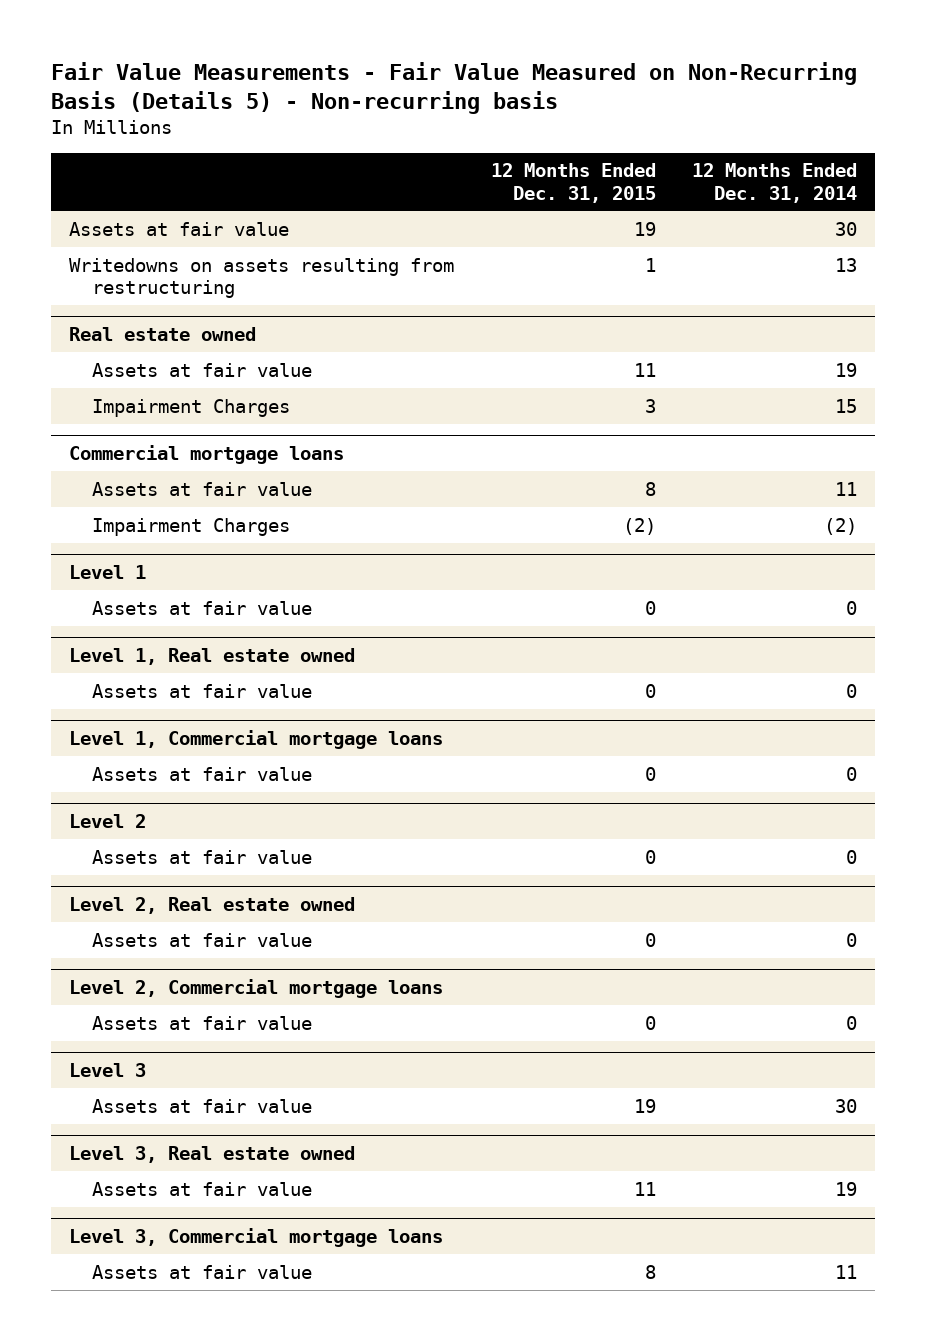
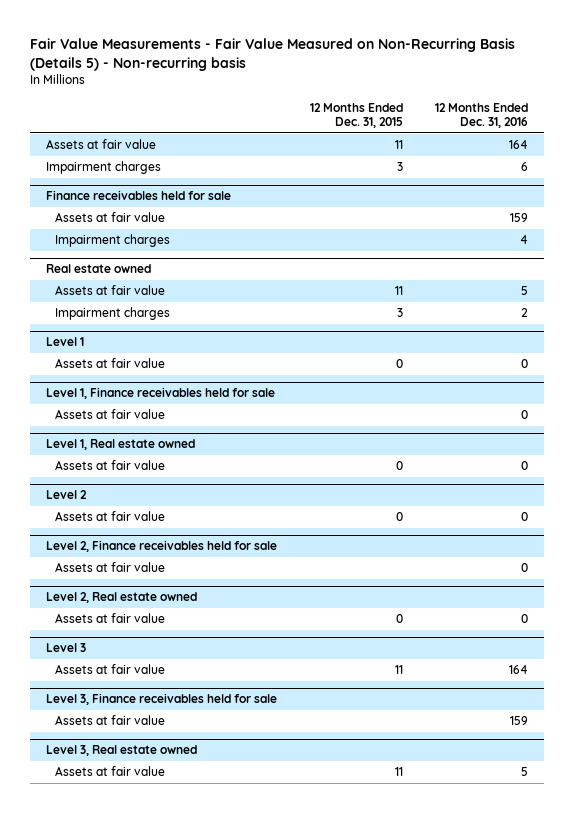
- | 12 Months Ended Dec. 31, 2015 | 12 Months Ended Dec. 31, 2014
+ | 12 Months Ended Dec. 31, 2015 | 12 Months Ended Dec. 31, 2016
- Assets at fair value | 19 | 30
- Writedowns on assets resulting from restructuring | 1 | 13
+ Assets at fair value | 11 | 164
+ Impairment charges | 3 | 6
+ Finance receivables held for sale
+ Assets at fair value | | 159
+ Impairment charges | | 4
@ Real estate owned
- Impairment Charges | 3 | 15
- Commercial mortgage loans
- Assets at fair value | 8 | 11
- Impairment Charges | (2) | (2)
@ Real estate owned
+ Impairment charges | 3 | 2
+ Level 1, Finance receivables held for sale
+ Assets at fair value | | 0
- Level 1, Commercial mortgage loans
- Assets at fair value | 0 | 0
+ Level 2, Finance receivables held for sale
+ Assets at fair value | | 0
- Level 2, Commercial mortgage loans
- Assets at fair value | 0 | 0
@ Level 3
- Assets at fair value | 19 | 30
+ Assets at fair value | 11 | 164
+ Level 3, Finance receivables held for sale
+ Assets at fair value | | 159
- Level 3, Commercial mortgage loans
- Assets at fair value | 8 | 11

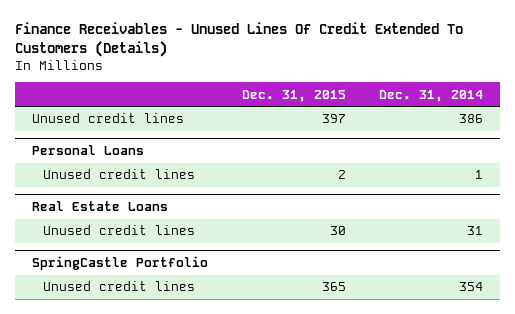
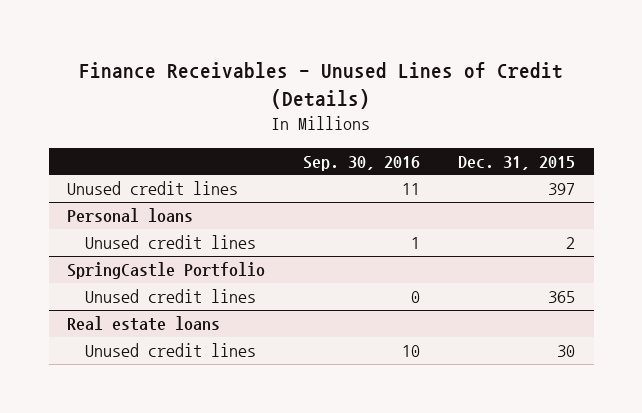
- Finance Receivables - Unused Lines Of Credit Extended To Customers (Details)
+ Finance Receivables - Unused Lines of Credit (Details)
- | Dec. 31, 2015 | Dec. 31, 2014
+ | Sep. 30, 2016 | Dec. 31, 2015
- Personal Loans
+ Personal loans
- Real Estate Loans
- Unused credit lines | 30 | 31
+ Real estate loans
+ Unused credit lines | 10 | 30

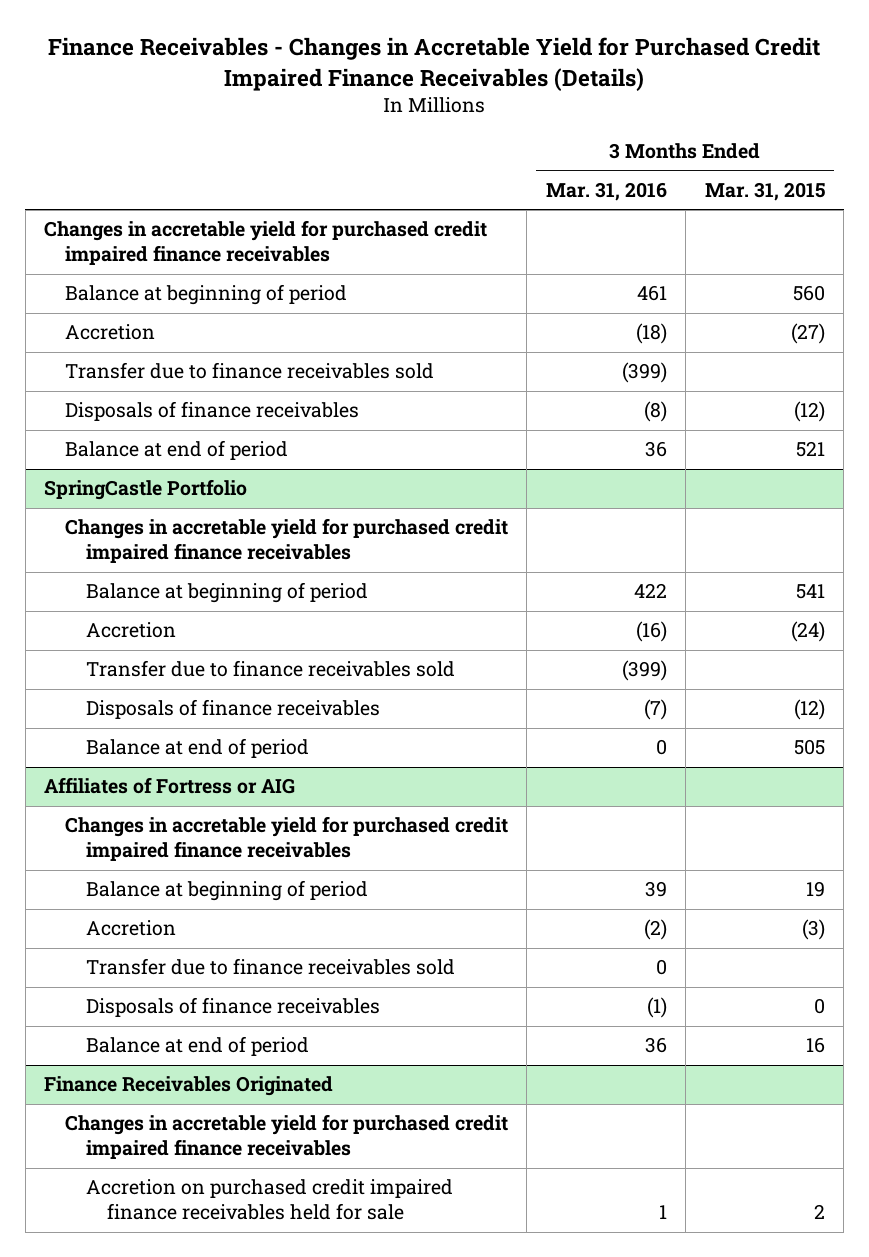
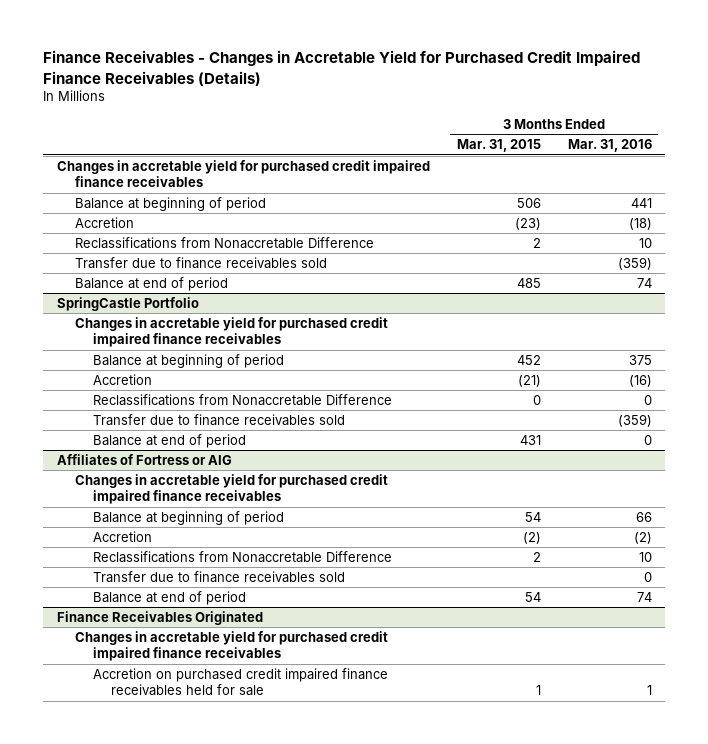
- | 3 Months Ended Mar. 31, 2016 | 3 Months Ended Mar. 31, 2015
+ | 3 Months Ended Mar. 31, 2015 | 3 Months Ended Mar. 31, 2016
- Balance at beginning of period | 461 | 560
- Accretion | (18) | (27)
- Transfer due to finance receivables sold | (399) |
- Disposals of finance receivables | (8) | (12)
- Balance at end of period | 36 | 521
+ Balance at beginning of period | 506 | 441
+ Accretion | (23) | (18)
+ Reclassifications from Nonaccretable Difference | 2 | 10
+ Transfer due to finance receivables sold | | (359)
+ Balance at end of period | 485 | 74
@ SpringCastle Portfolio
- Balance at beginning of period | 422 | 541
- Accretion | (16) | (24)
- Transfer due to finance receivables sold | (399) |
- Disposals of finance receivables | (7) | (12)
- Balance at end of period | 0 | 505
+ Balance at beginning of period | 452 | 375
+ Accretion | (21) | (16)
+ Reclassifications from Nonaccretable Difference | 0 | 0
+ Transfer due to finance receivables sold | | (359)
+ Balance at end of period | 431 | 0
@ Affiliates of Fortress or AIG
- Balance at beginning of period | 39 | 19
- Accretion | (2) | (3)
+ Balance at beginning of period | 54 | 66
+ Accretion | (2) | (2)
+ Reclassifications from Nonaccretable Difference | 2 | 10
- Disposals of finance receivables | (1) | 0
- Balance at end of period | 36 | 16
+ Balance at end of period | 54 | 74
@ Finance Receivables Originated
- Accretion on purchased credit impaired finance receivables held for sale | 1 | 2
+ Accretion on purchased credit impaired finance receivables held for sale | 1 | 1

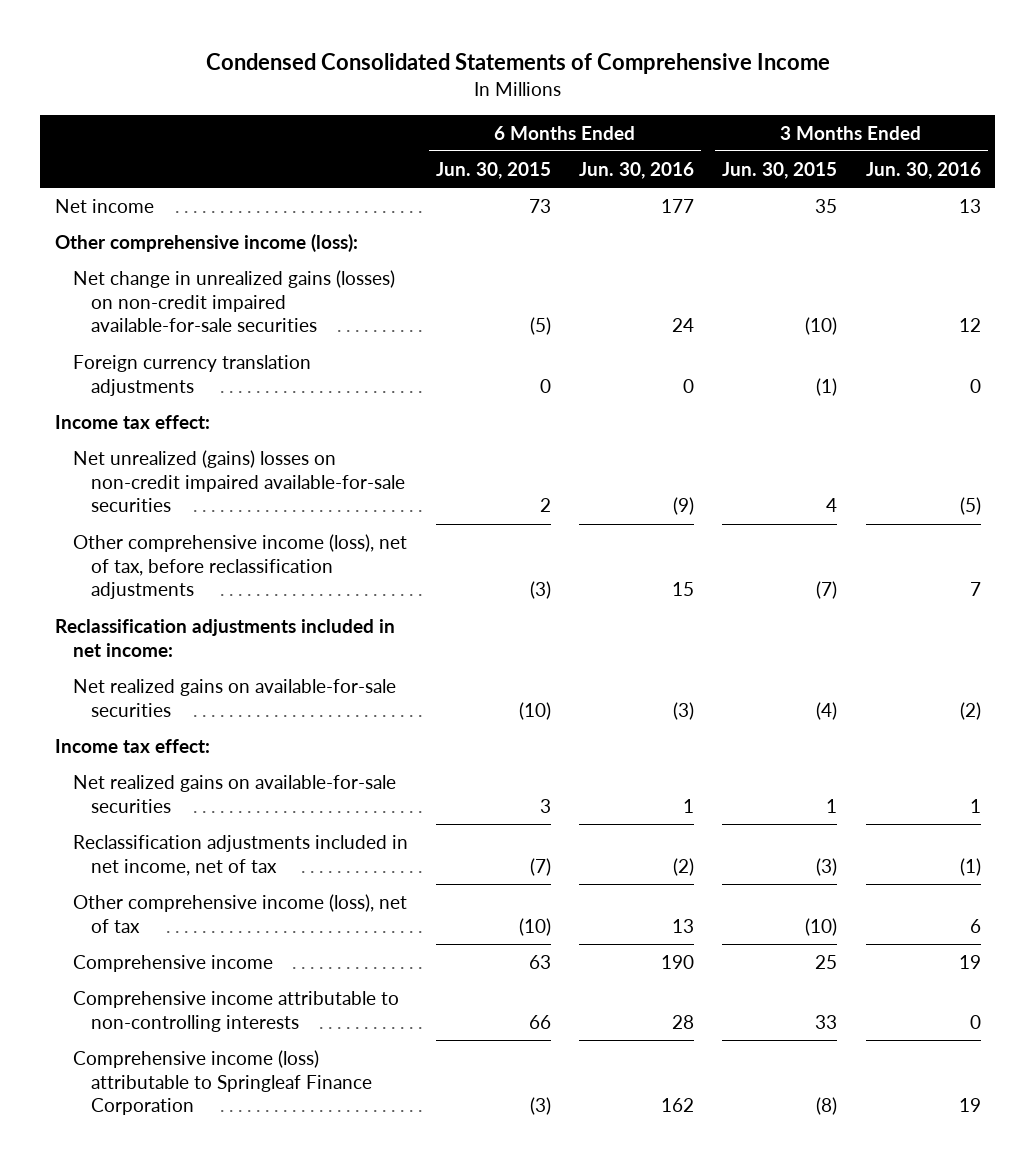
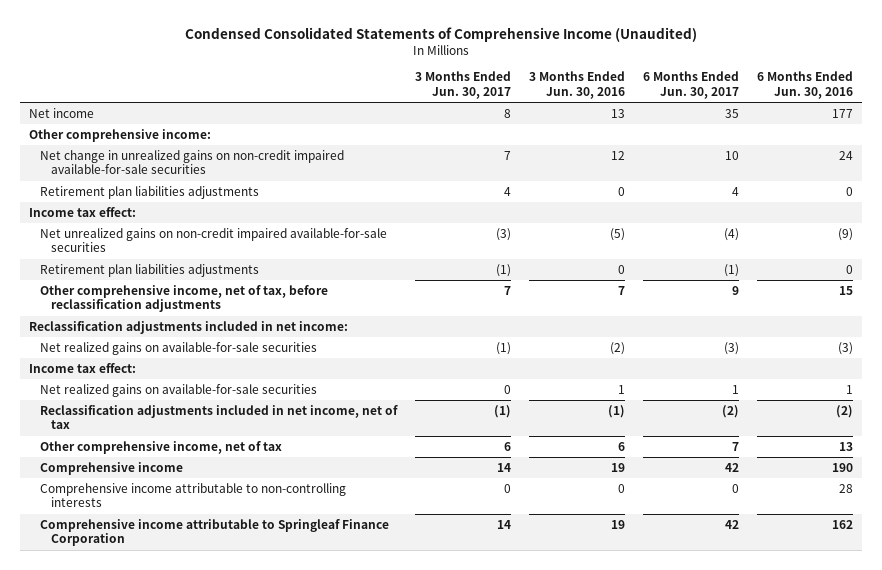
- Condensed Consolidated Statements of Comprehensive Income
+ Condensed Consolidated Statements of Comprehensive Income (Unaudited)
- | 6 Months Ended Jun. 30, 2015 | 6 Months Ended Jun. 30, 2016 | 3 Months Ended Jun. 30, 2015 | 3 Months Ended Jun. 30, 2016
+ | 3 Months Ended Jun. 30, 2017 | 3 Months Ended Jun. 30, 2016 | 6 Months Ended Jun. 30, 2017 | 6 Months Ended Jun. 30, 2016
- Other comprehensive income (loss):
- Net change in unrealized gains (losses) on non-credit impaired available-for-sale securities | (5) | 24 | (10) | 12
- Foreign currency translation adjustments | 0 | 0 | (1) | 0
+ Other comprehensive income:
+ Net change in unrealized gains on non-credit impaired available-for-sale securities | 7 | 12 | 10 | 24
+ Retirement plan liabilities adjustments | 4 | 0 | 4 | 0
- Net unrealized (gains) losses on non-credit impaired available-for-sale securities | 2 | (9) | 4 | (5)
- Other comprehensive income (loss), net of tax, before reclassification adjustments | (3) | 15 | (7) | 7
+ Net unrealized gains on non-credit impaired available-for-sale securities | (3) | (5) | (4) | (9)
+ Retirement plan liabilities adjustments | (1) | 0 | (1) | 0
+ Other comprehensive income, net of tax, before reclassification adjustments | 7 | 7 | 9 | 15
- Other comprehensive income (loss), net of tax | (10) | 13 | (10) | 6
+ Other comprehensive income, net of tax | 6 | 6 | 7 | 13
- Comprehensive income (loss) attributable to Springleaf Finance Corporation | (3) | 162 | (8) | 19
+ Comprehensive income attributable to Springleaf Finance Corporation | 14 | 19 | 42 | 162

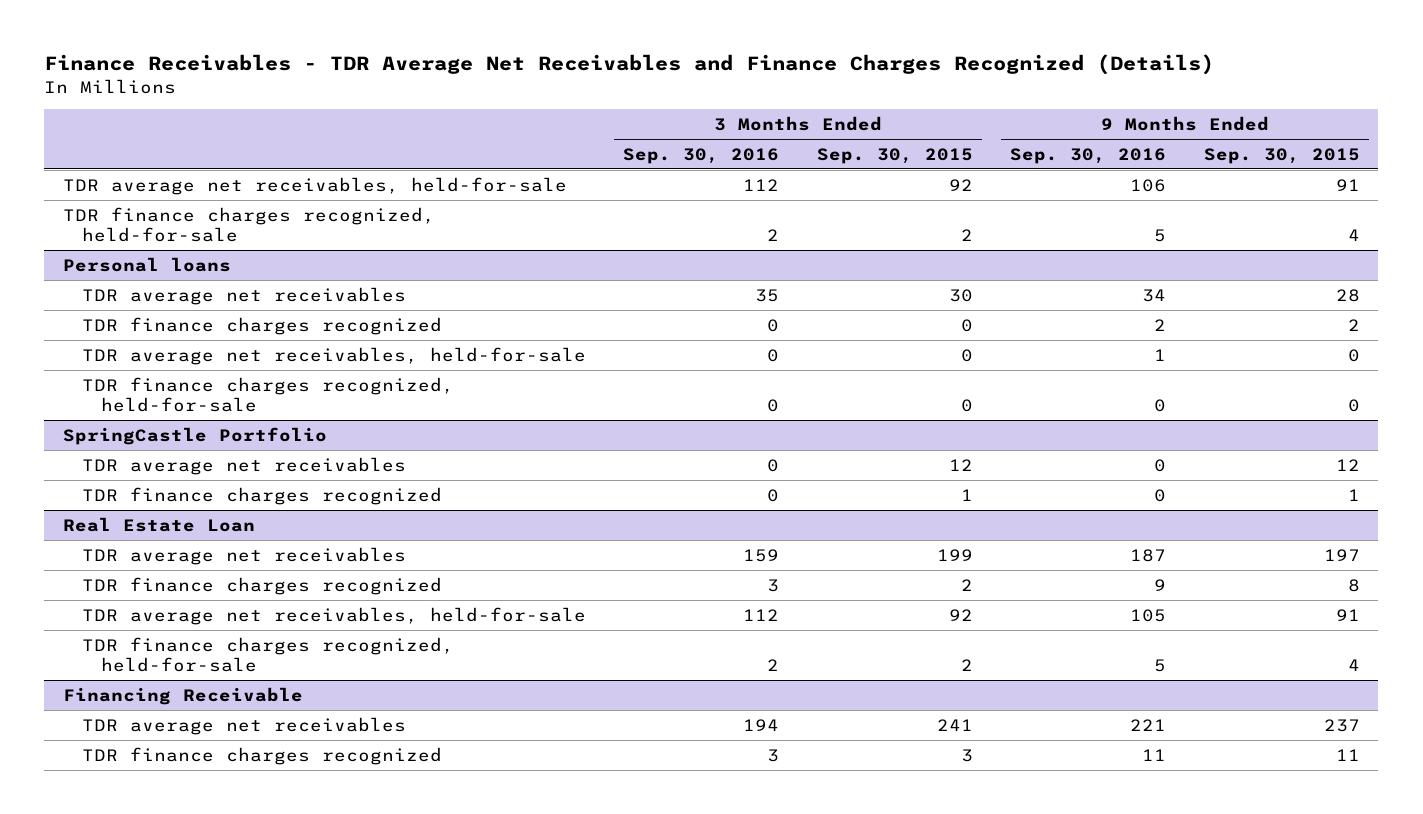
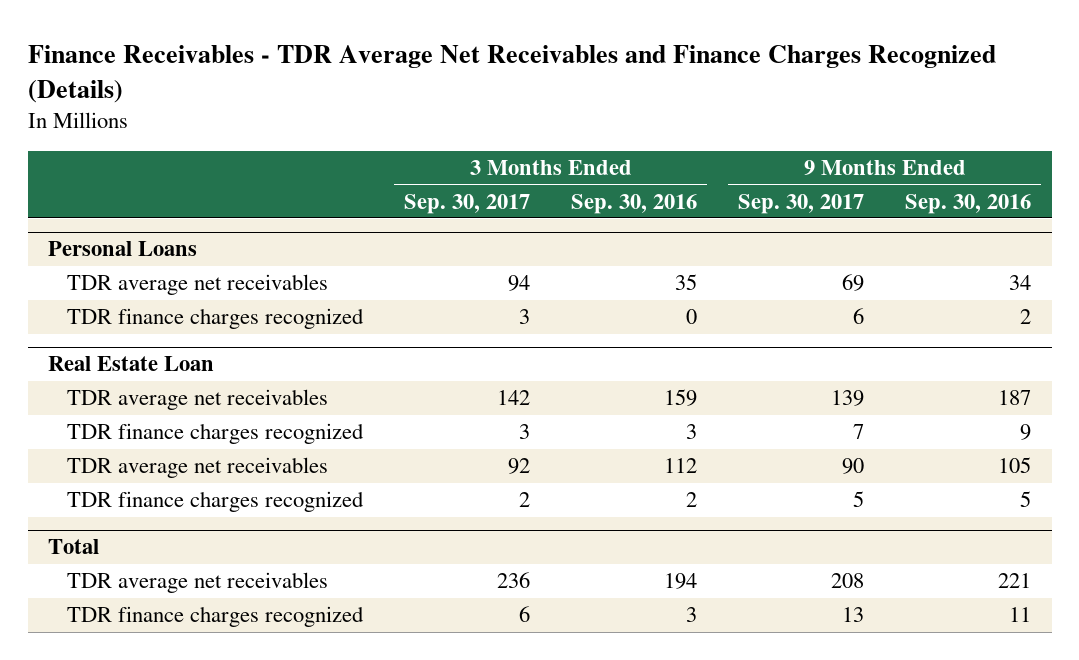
- | 3 Months Ended Sep. 30, 2016 | 3 Months Ended Sep. 30, 2015 | 9 Months Ended Sep. 30, 2016 | 9 Months Ended Sep. 30, 2015
+ | 3 Months Ended Sep. 30, 2017 | 3 Months Ended Sep. 30, 2016 | 9 Months Ended Sep. 30, 2017 | 9 Months Ended Sep. 30, 2016
- TDR average net receivables, held-for-sale | 112 | 92 | 106 | 91
- TDR finance charges recognized, held-for-sale | 2 | 2 | 5 | 4
- Personal loans
+ Personal Loans
- TDR average net receivables, held-for-sale | 0 | 0 | 1 | 0
- TDR finance charges recognized, held-for-sale | 0 | 0 | 0 | 0
- SpringCastle Portfolio
- TDR average net receivables | 0 | 12 | 0 | 12
- TDR finance charges recognized | 0 | 1 | 0 | 1
@ Real Estate Loan
- TDR average net receivables, held-for-sale | 112 | 92 | 105 | 91
- TDR finance charges recognized, held-for-sale | 2 | 2 | 5 | 4
- Financing Receivable
@ Real Estate Loan
+ TDR average net receivables | 92 | 112 | 90 | 105
+ TDR finance charges recognized | 2 | 2 | 5 | 5
+ Total

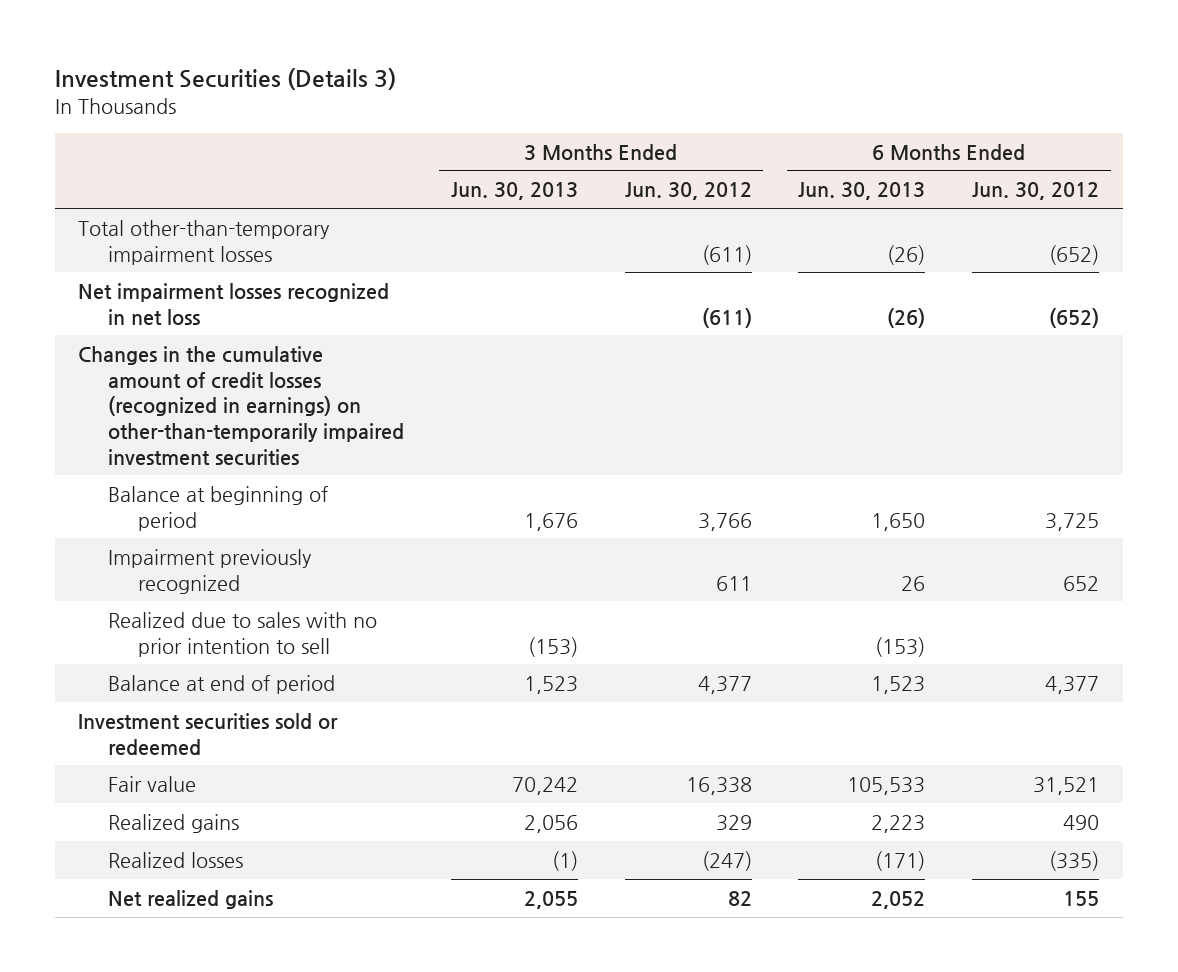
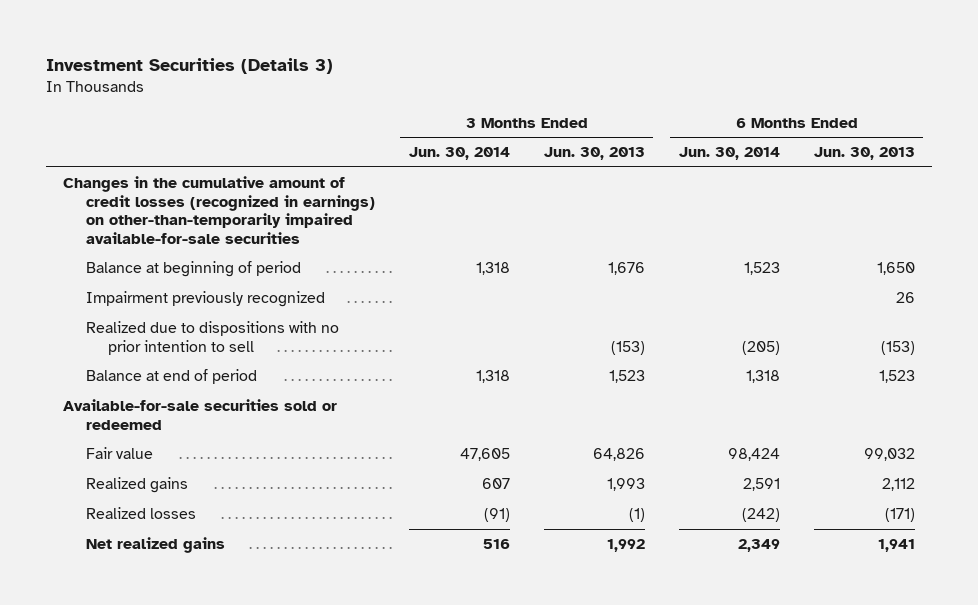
- | 3 Months Ended Jun. 30, 2013 | 3 Months Ended Jun. 30, 2012 | 6 Months Ended Jun. 30, 2013 | 6 Months Ended Jun. 30, 2012
+ | 3 Months Ended Jun. 30, 2014 | 3 Months Ended Jun. 30, 2013 | 6 Months Ended Jun. 30, 2014 | 6 Months Ended Jun. 30, 2013
- Total other-than-temporary impairment losses | | (611) | (26) | (652)
- Net impairment losses recognized in net loss | | (611) | (26) | (652)
- Changes in the cumulative amount of credit losses (recognized in earnings) on other-than-temporarily impaired investment securities
+ Changes in the cumulative amount of credit losses (recognized in earnings) on other-than-temporarily impaired available-for-sale securities
- Realized due to sales with no prior intention to sell | (153) | | (153) |
+ Realized due to dispositions with no prior intention to sell | | (153) | (205) | (153)
- Investment securities sold or redeemed
- Fair value | 70,242 | 16,338 | 105,533 | 31,521
- Realized gains | 2,056 | 329 | 2,223 | 490
+ Available-for-sale securities sold or redeemed
+ Fair value | 47,605 | 64,826 | 98,424 | 99,032
+ Realized gains | 607 | 1,993 | 2,591 | 2,112
- Net realized gains | 2,055 | 82 | 2,052 | 155
+ Net realized gains | 516 | 1,992 | 2,349 | 1,941

